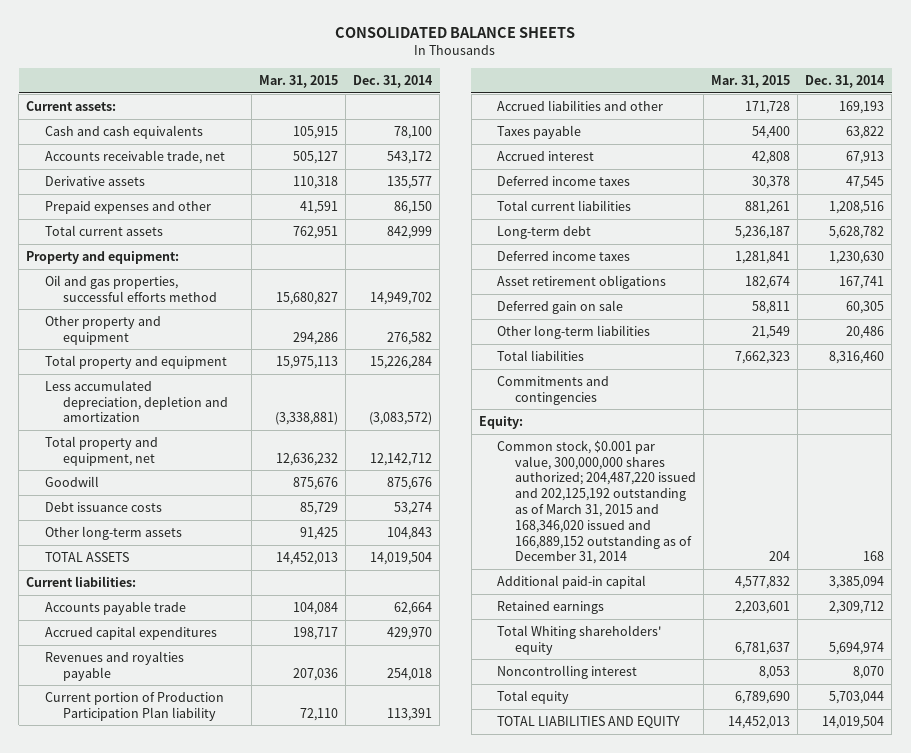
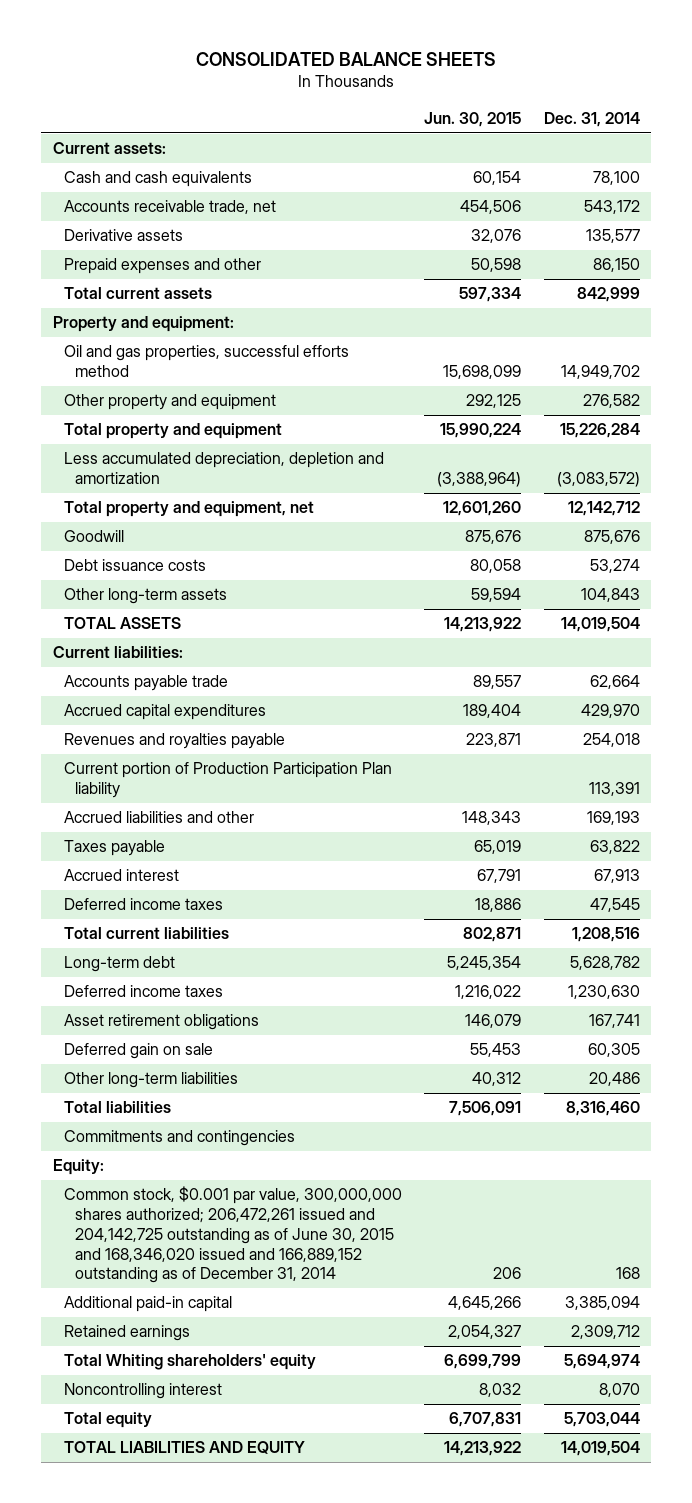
- | Mar. 31, 2015 | Dec. 31, 2014
+ | Jun. 30, 2015 | Dec. 31, 2014
- Common stock, $0.001 par value, 300,000,000 shares authorized; 204,487,220 issued and 202,125,192 outstanding as of March 31, 2015 and 168,346,020 issued and 166,889,152 outstanding as of December 31, 2014 | 204 | 168
+ Common stock, $0.001 par value, 300,000,000 shares authorized; 206,472,261 issued and 204,142,725 outstanding as of June 30, 2015 and 168,346,020 issued and 166,889,152 outstanding as of December 31, 2014 | 206 | 168

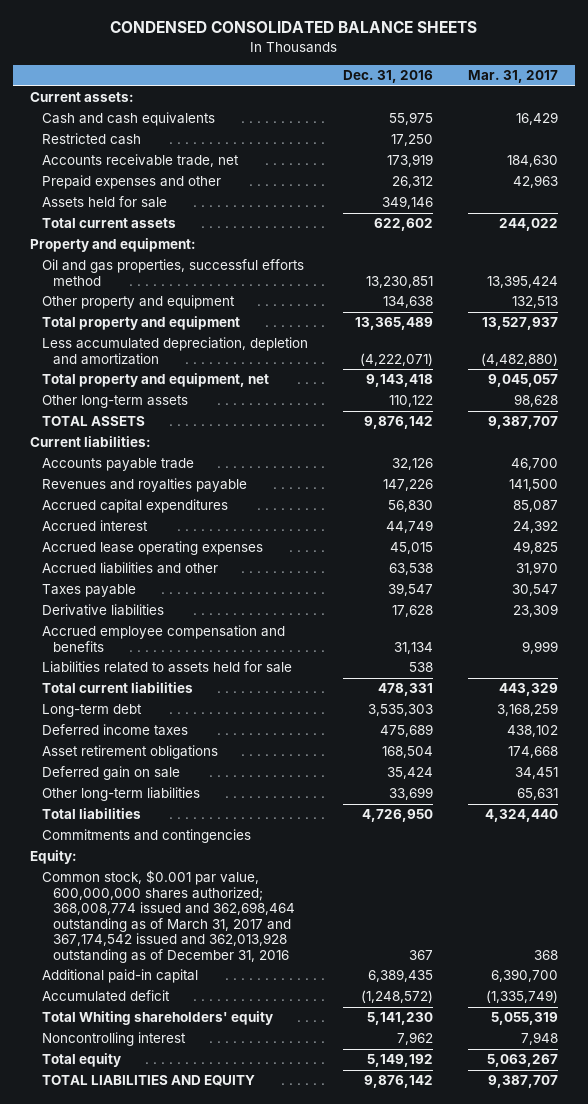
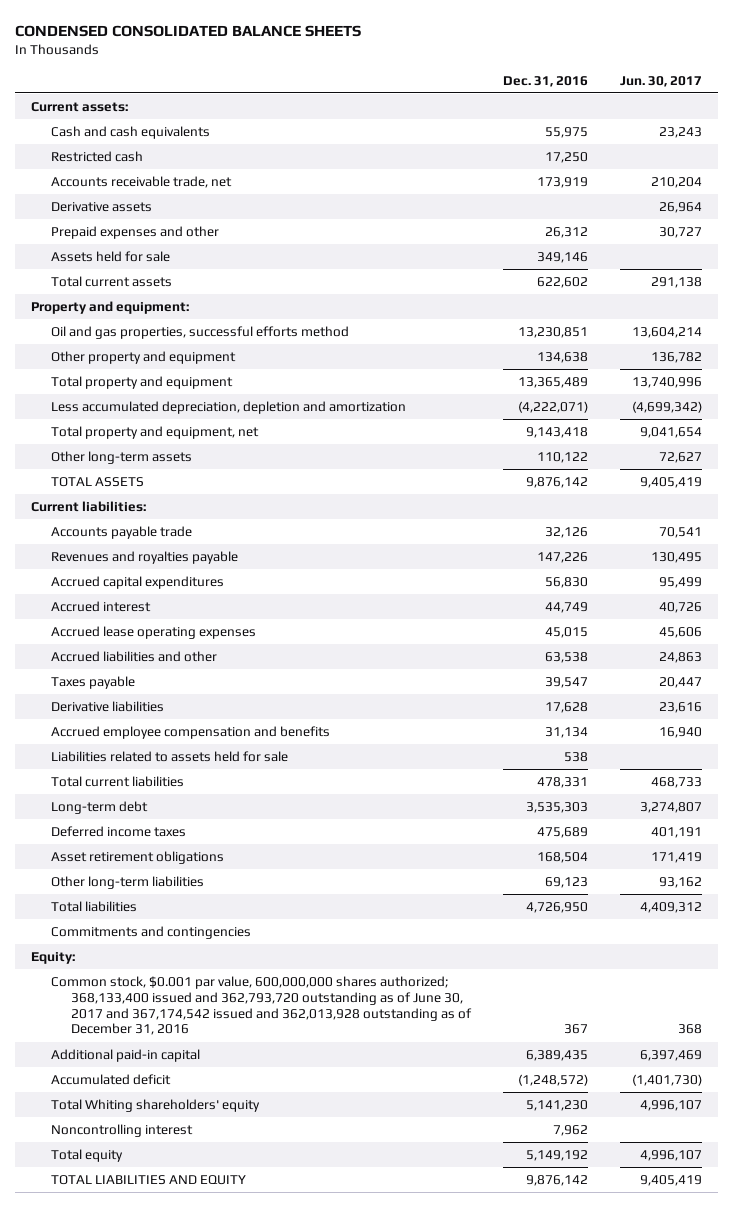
- | Dec. 31, 2016 | Mar. 31, 2017
+ | Dec. 31, 2016 | Jun. 30, 2017
+ Derivative assets | | 26,964
- Deferred gain on sale | 35,424 | 34,451
- Other long-term liabilities | 33,699 | 65,631
+ Other long-term liabilities | 69,123 | 93,162
- Common stock, $0.001 par value, 600,000,000 shares authorized; 368,008,774 issued and 362,698,464 outstanding as of March 31, 2017 and 367,174,542 issued and 362,013,928 outstanding as of December 31, 2016 | 367 | 368
+ Common stock, $0.001 par value, 600,000,000 shares authorized; 368,133,400 issued and 362,793,720 outstanding as of June 30, 2017 and 367,174,542 issued and 362,013,928 outstanding as of December 31, 2016 | 367 | 368

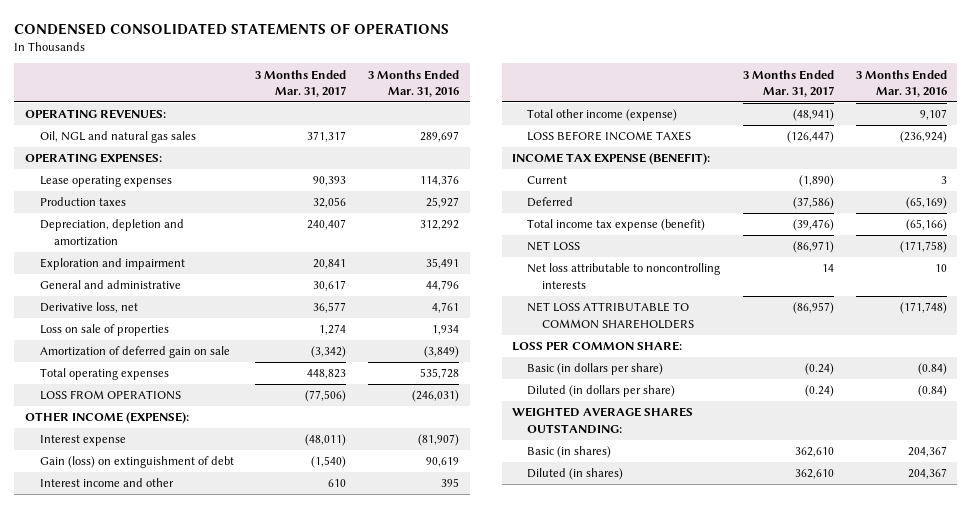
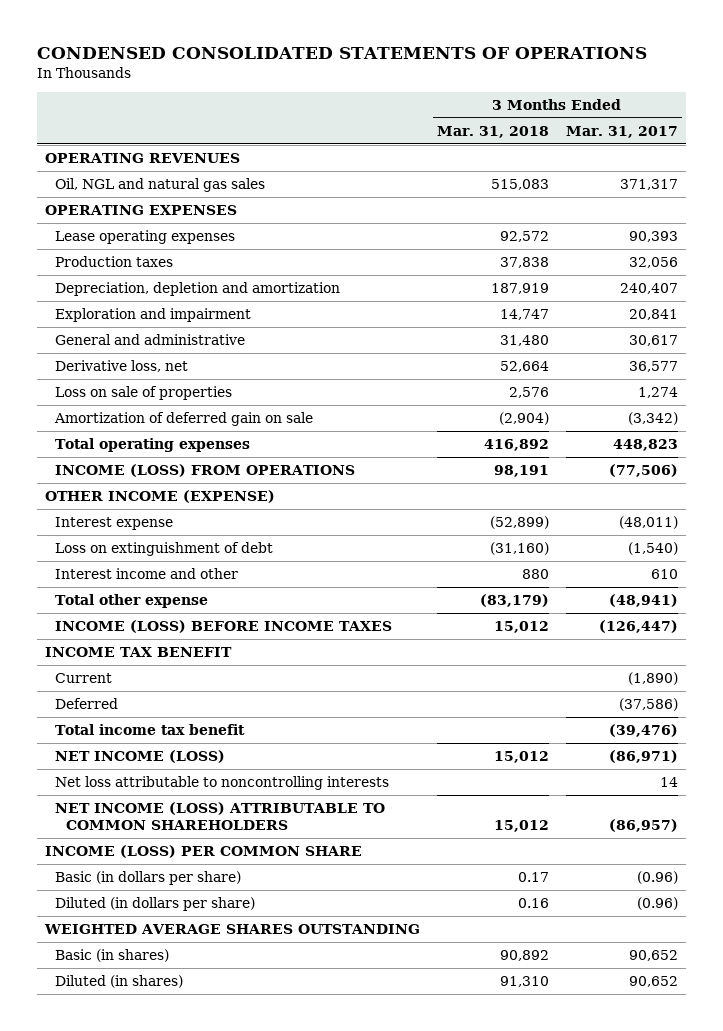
- | 3 Months Ended Mar. 31, 2017 | 3 Months Ended Mar. 31, 2016
+ | 3 Months Ended Mar. 31, 2018 | 3 Months Ended Mar. 31, 2017
- OPERATING REVENUES:
+ OPERATING REVENUES
- OPERATING EXPENSES:
+ OPERATING EXPENSES
- LOSS FROM OPERATIONS | (77,506) | (246,031)
- OTHER INCOME (EXPENSE):
+ INCOME (LOSS) FROM OPERATIONS | 98,191 | (77,506)
+ OTHER INCOME (EXPENSE)
- Gain (loss) on extinguishment of debt | (1,540) | 90,619
+ Loss on extinguishment of debt | (31,160) | (1,540)
- Total other income (expense) | (48,941) | 9,107
- LOSS BEFORE INCOME TAXES | (126,447) | (236,924)
- INCOME TAX EXPENSE (BENEFIT):
+ Total other expense | (83,179) | (48,941)
+ INCOME (LOSS) BEFORE INCOME TAXES | 15,012 | (126,447)
+ INCOME TAX BENEFIT
- Total income tax expense (benefit) | (39,476) | (65,166)
- NET LOSS | (86,971) | (171,758)
+ Total income tax benefit | | (39,476)
+ NET INCOME (LOSS) | 15,012 | (86,971)
- NET LOSS ATTRIBUTABLE TO COMMON SHAREHOLDERS | (86,957) | (171,748)
- LOSS PER COMMON SHARE:
- Basic (in dollars per share) | (0.24) | (0.84)
- Diluted (in dollars per share) | (0.24) | (0.84)
- WEIGHTED AVERAGE SHARES OUTSTANDING:
- Basic (in shares) | 362,610 | 204,367
- Diluted (in shares) | 362,610 | 204,367
+ NET INCOME (LOSS) ATTRIBUTABLE TO COMMON SHAREHOLDERS | 15,012 | (86,957)
+ INCOME (LOSS) PER COMMON SHARE
+ Basic (in dollars per share) | 0.17 | (0.96)
+ Diluted (in dollars per share) | 0.16 | (0.96)
+ WEIGHTED AVERAGE SHARES OUTSTANDING
+ Basic (in shares) | 90,892 | 90,652
+ Diluted (in shares) | 91,310 | 90,652

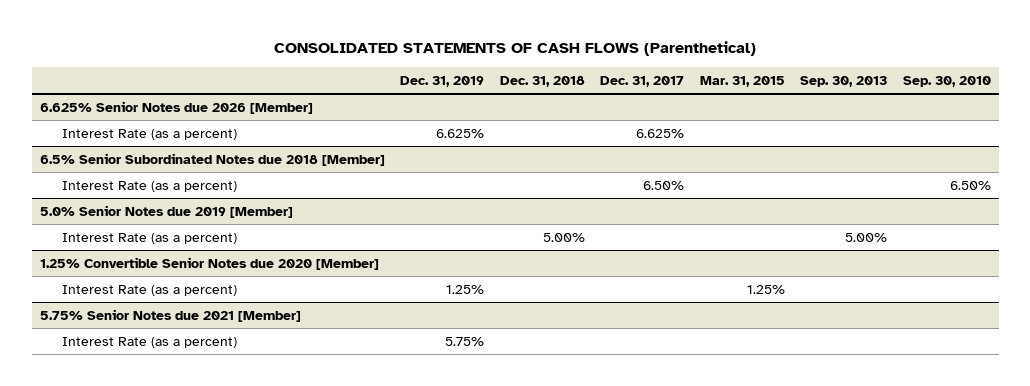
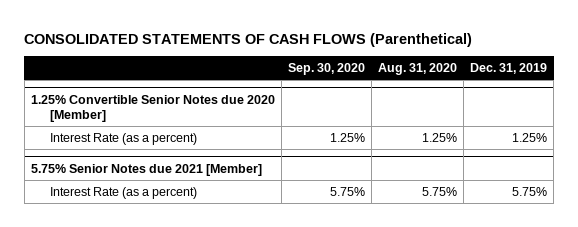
- | Dec. 31, 2019 | Dec. 31, 2018 | Dec. 31, 2017 | Mar. 31, 2015 | Sep. 30, 2013 | Sep. 30, 2010
+ | Sep. 30, 2020 | Aug. 31, 2020 | Dec. 31, 2019
- 6.625% Senior Notes due 2026 [Member]
- Interest Rate (as a percent) | 6.625% | | 6.625% | | |
- 6.5% Senior Subordinated Notes due 2018 [Member]
- Interest Rate (as a percent) | | | 6.50% | | | 6.50%
- 5.0% Senior Notes due 2019 [Member]
- Interest Rate (as a percent) | | 5.00% | | | 5.00% |

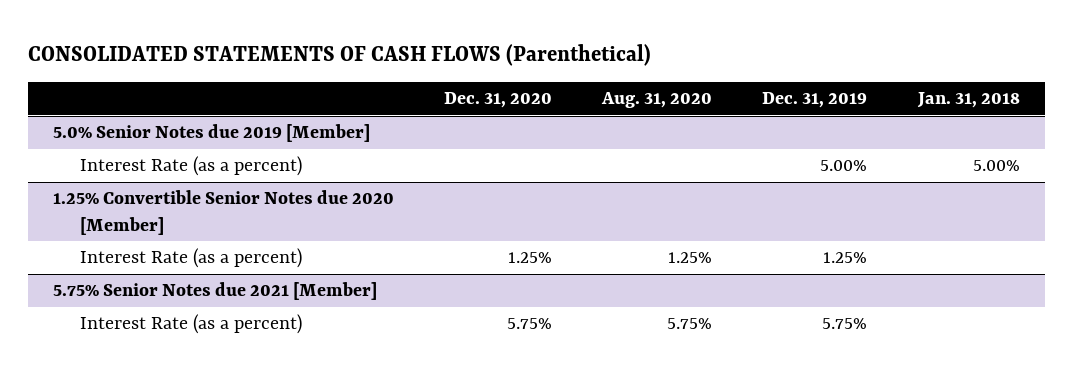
- | Sep. 30, 2020 | Aug. 31, 2020 | Dec. 31, 2019
+ | Dec. 31, 2020 | Aug. 31, 2020 | Dec. 31, 2019 | Jan. 31, 2018
+ 5.0% Senior Notes due 2019 [Member]
+ Interest Rate (as a percent) | | | 5.00% | 5.00%

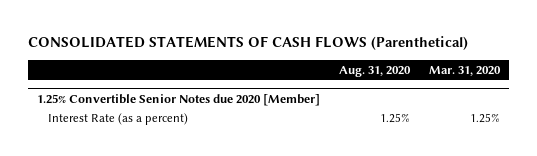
- | Dec. 31, 2020 | Aug. 31, 2020 | Dec. 31, 2019 | Jan. 31, 2018
+ | Aug. 31, 2020 | Mar. 31, 2020
- 5.0% Senior Notes due 2019 [Member]
- Interest Rate (as a percent) | | | 5.00% | 5.00%
- 5.75% Senior Notes due 2021 [Member]
- Interest Rate (as a percent) | 5.75% | 5.75% | 5.75% |

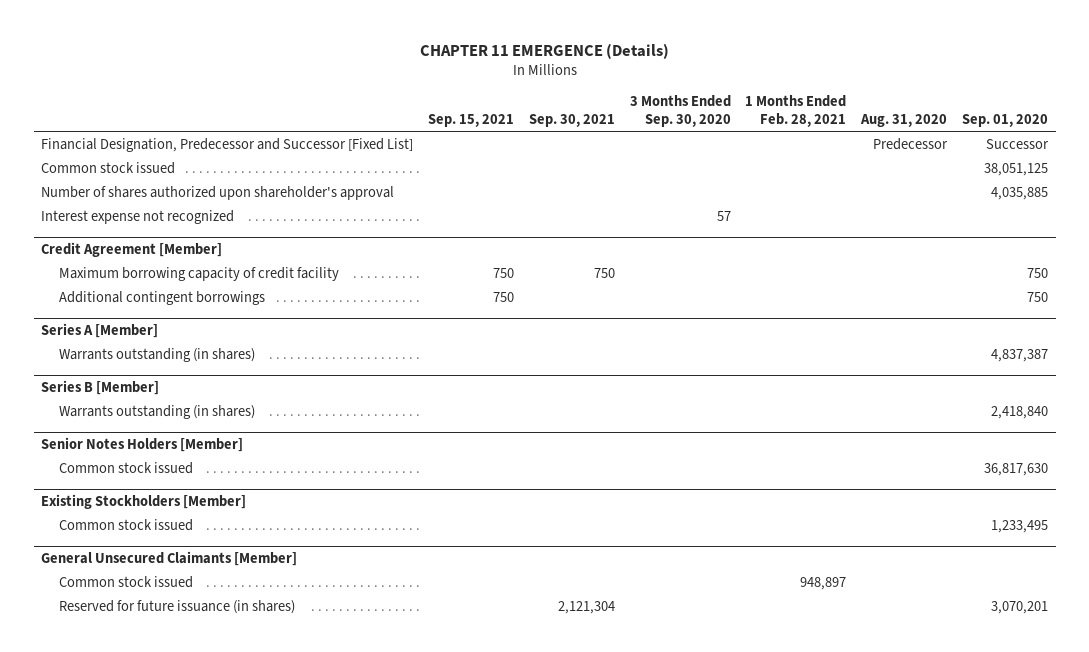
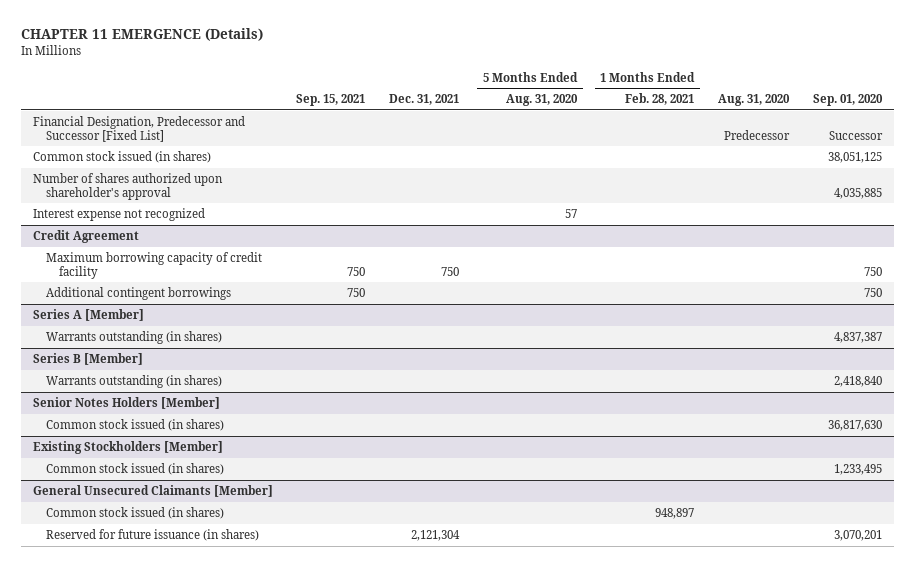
- | Sep. 15, 2021 | Sep. 30, 2021 | 3 Months Ended Sep. 30, 2020 | 1 Months Ended Feb. 28, 2021 | Aug. 31, 2020 | Sep. 01, 2020
+ | Sep. 15, 2021 | Dec. 31, 2021 | 5 Months Ended Aug. 31, 2020 | 1 Months Ended Feb. 28, 2021 | Aug. 31, 2020 | Sep. 01, 2020
- Common stock issued | | | | | | 38,051,125
+ Common stock issued (in shares) | | | | | | 38,051,125
- Credit Agreement [Member]
+ Credit Agreement
@ Senior Notes Holders [Member]
- Common stock issued | | | | | | 36,817,630
+ Common stock issued (in shares) | | | | | | 36,817,630
@ Existing Stockholders [Member]
- Common stock issued | | | | | | 1,233,495
+ Common stock issued (in shares) | | | | | | 1,233,495
@ General Unsecured Claimants [Member]
- Common stock issued | | | | 948,897 | |
+ Common stock issued (in shares) | | | | 948,897 | |

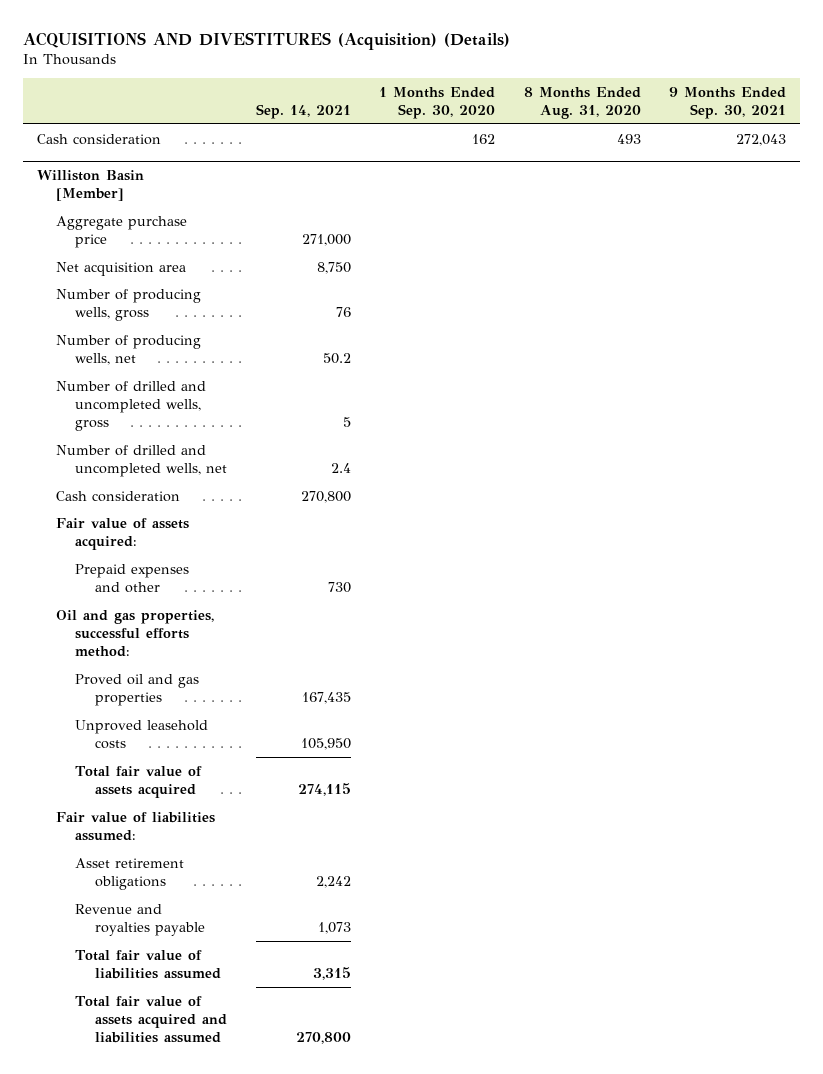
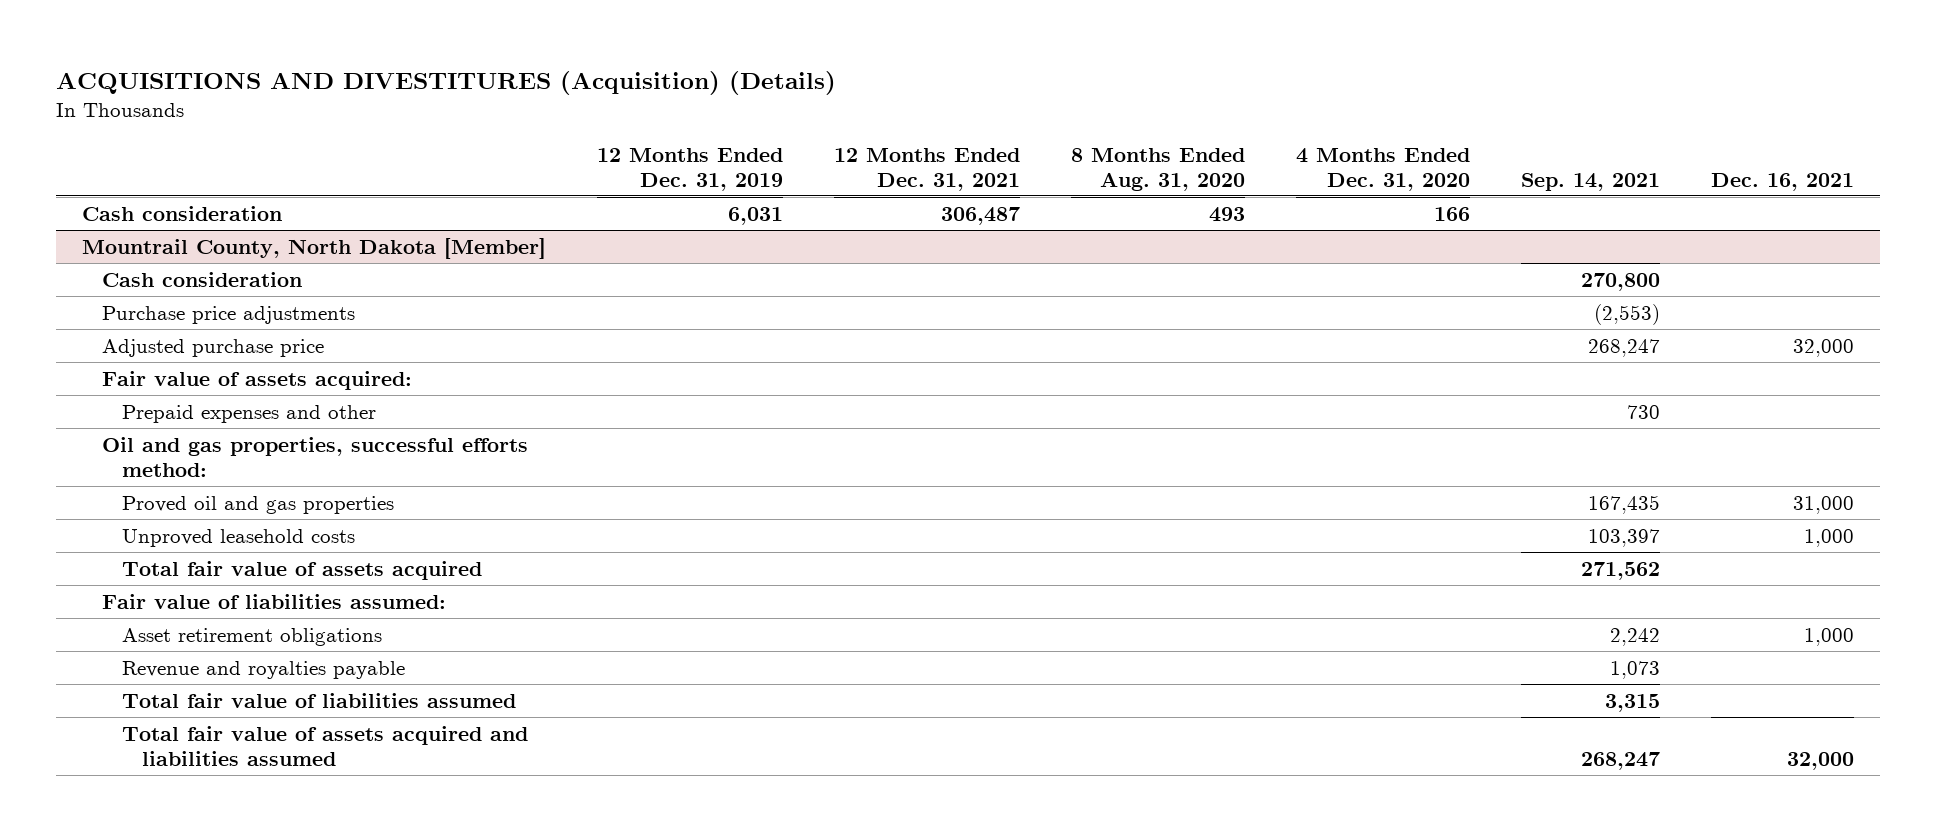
- | Sep. 14, 2021 | 1 Months Ended Sep. 30, 2020 | 8 Months Ended Aug. 31, 2020 | 9 Months Ended Sep. 30, 2021
+ | 12 Months Ended Dec. 31, 2019 | 12 Months Ended Dec. 31, 2021 | 8 Months Ended Aug. 31, 2020 | 4 Months Ended Dec. 31, 2020 | Sep. 14, 2021 | Dec. 16, 2021
- Williston Basin [Member]
- Aggregate purchase price | 271,000 | | |
- Net acquisition area | 8,750 | | |
- Number of producing wells, gross | 76 | | |
- Number of producing wells, net | 50.2 | | |
- Number of drilled and uncompleted wells, gross | 5 | | |
- Number of drilled and uncompleted wells, net | 2.4 | | |
+ Mountrail County, North Dakota [Member]
+ Purchase price adjustments | | | | | (2,553) |
+ Adjusted purchase price | | | | | 268,247 | 32,000
- Unproved leasehold costs | 105,950 | | |
- Total fair value of assets acquired | 274,115 | | |
+ Unproved leasehold costs | | | | | 103,397 | 1,000
+ Total fair value of assets acquired | | | | | 271,562 |
- Total fair value of assets acquired and liabilities assumed | 270,800 | | |
+ Total fair value of assets acquired and liabilities assumed | | | | | 268,247 | 32,000

